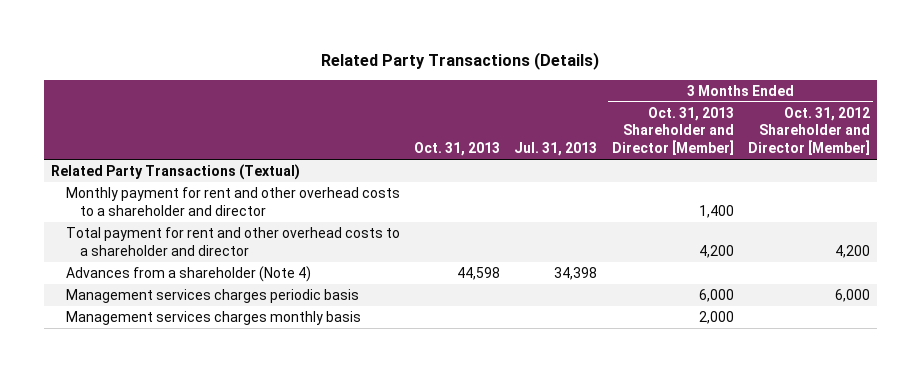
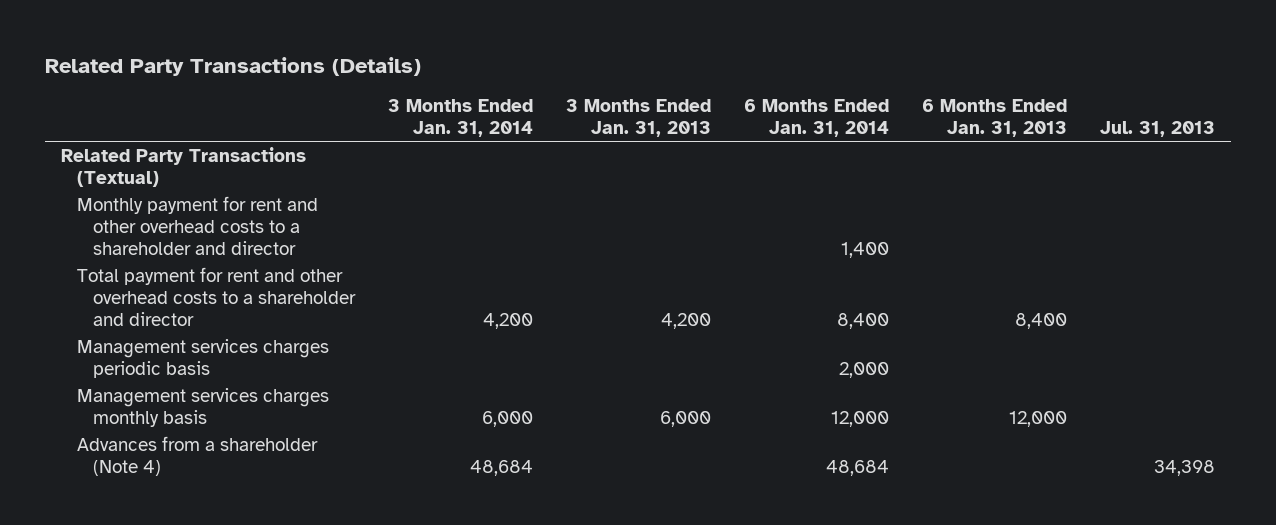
- | Oct. 31, 2013 | Jul. 31, 2013 | 3 Months Ended Oct. 31, 2013 Shareholder and Director [Member] | 3 Months Ended Oct. 31, 2012 Shareholder and Director [Member]
+ | 3 Months Ended Jan. 31, 2014 | 3 Months Ended Jan. 31, 2013 | 6 Months Ended Jan. 31, 2014 | 6 Months Ended Jan. 31, 2013 | Jul. 31, 2013
moved down: Advances from a shareholder (Note 4) | 48,684 | | 48,684 | | 34,398

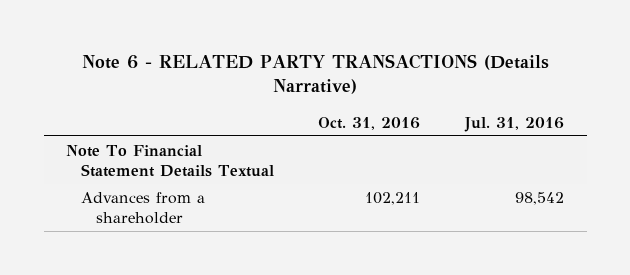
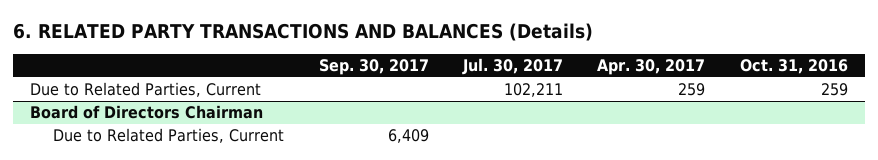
- Note 6 - RELATED PARTY TRANSACTIONS (Details Narrative)
+ 6. RELATED PARTY TRANSACTIONS AND BALANCES (Details)
- | Oct. 31, 2016 | Jul. 31, 2016
+ | Sep. 30, 2017 | Jul. 30, 2017 | Apr. 30, 2017 | Oct. 31, 2016
- Note To Financial Statement Details Textual
- Advances from a shareholder | 102,211 | 98,542
+ Due to Related Parties, Current | | 102,211 | 259 | 259
+ Board of Directors Chairman
+ Due to Related Parties, Current | 6,409 | | |

